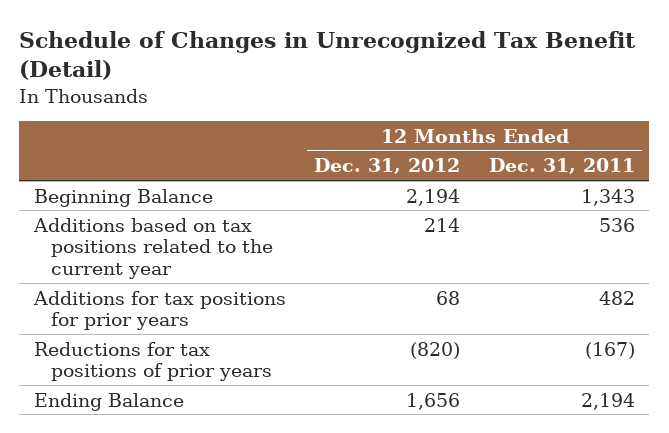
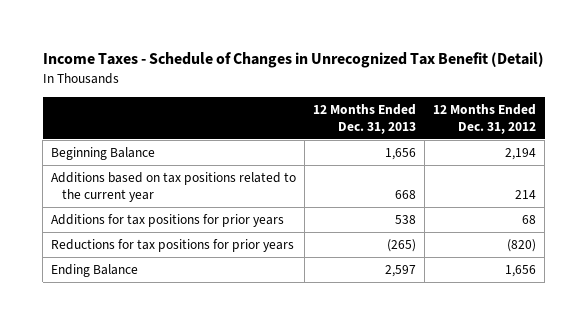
- Schedule of Changes in Unrecognized Tax Benefit (Detail)
+ Income Taxes - Schedule of Changes in Unrecognized Tax Benefit (Detail)
- | 12 Months Ended Dec. 31, 2012 | 12 Months Ended Dec. 31, 2011
+ | 12 Months Ended Dec. 31, 2013 | 12 Months Ended Dec. 31, 2012
- Reductions for tax positions of prior years | (820) | (167)
+ Reductions for tax positions for prior years | (265) | (820)

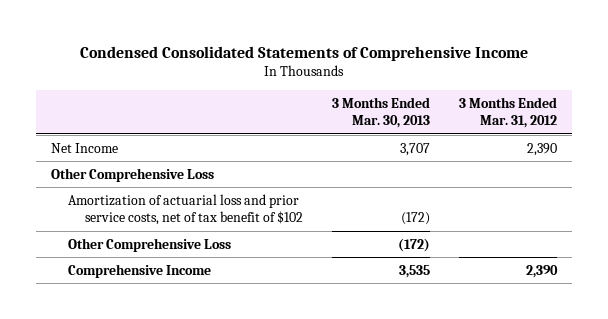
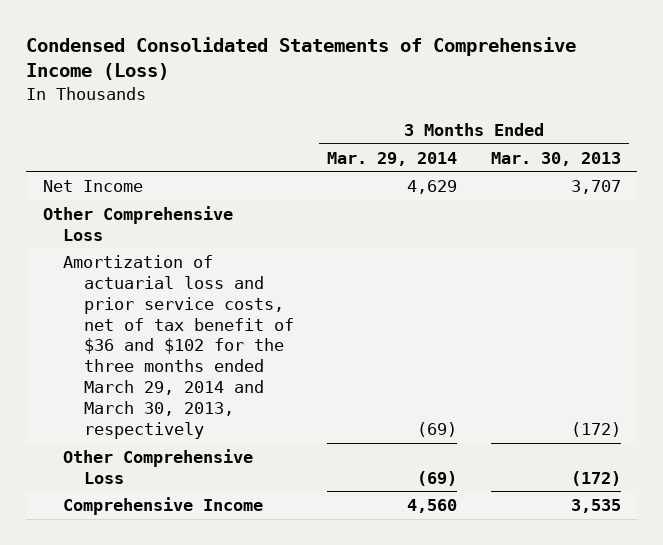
- Condensed Consolidated Statements of Comprehensive Income
+ Condensed Consolidated Statements of Comprehensive Income (Loss)
- | 3 Months Ended Mar. 30, 2013 | 3 Months Ended Mar. 31, 2012
+ | 3 Months Ended Mar. 29, 2014 | 3 Months Ended Mar. 30, 2013
- Amortization of actuarial loss and prior service costs, net of tax benefit of $102 | (172) |
+ Amortization of actuarial loss and prior service costs, net of tax benefit of $36 and $102 for the three months ended March 29, 2014 and March 30, 2013, respectively | (69) | (172)

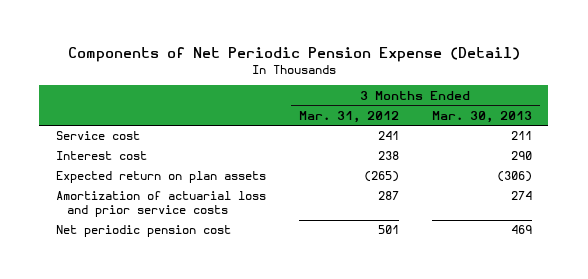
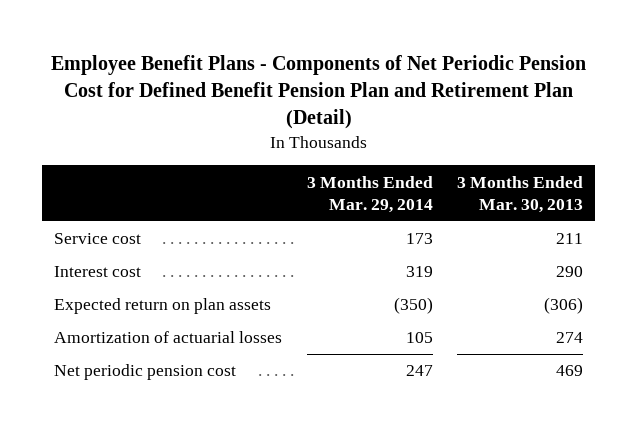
- Components of Net Periodic Pension Expense (Detail)
+ Employee Benefit Plans - Components of Net Periodic Pension Cost for Defined Benefit Pension Plan and Retirement Plan (Detail)
- | 3 Months Ended Mar. 31, 2012 | 3 Months Ended Mar. 30, 2013
+ | 3 Months Ended Mar. 29, 2014 | 3 Months Ended Mar. 30, 2013
- Amortization of actuarial loss and prior service costs | 287 | 274
+ Amortization of actuarial losses | 105 | 274

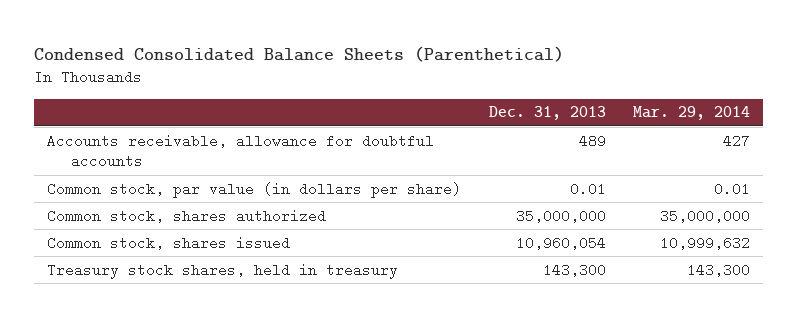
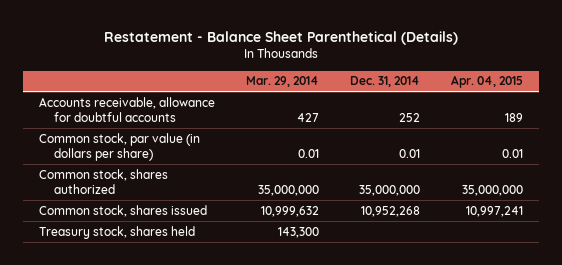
- Condensed Consolidated Balance Sheets (Parenthetical)
+ Restatement - Balance Sheet Parenthetical (Details)
- | Dec. 31, 2013 | Mar. 29, 2014
+ | Mar. 29, 2014 | Dec. 31, 2014 | Apr. 04, 2015
- Treasury stock shares, held in treasury | 143,300 | 143,300
+ Treasury stock, shares held | 143,300 | |

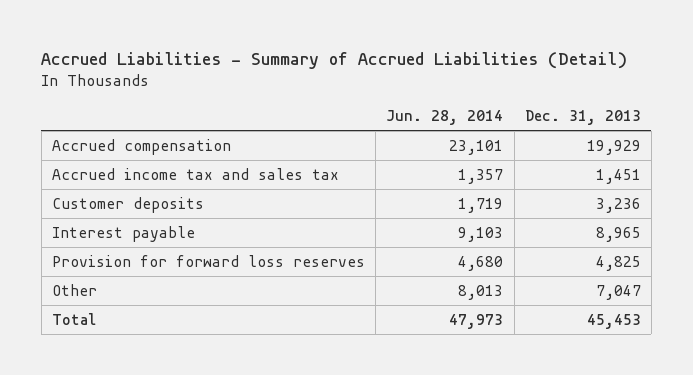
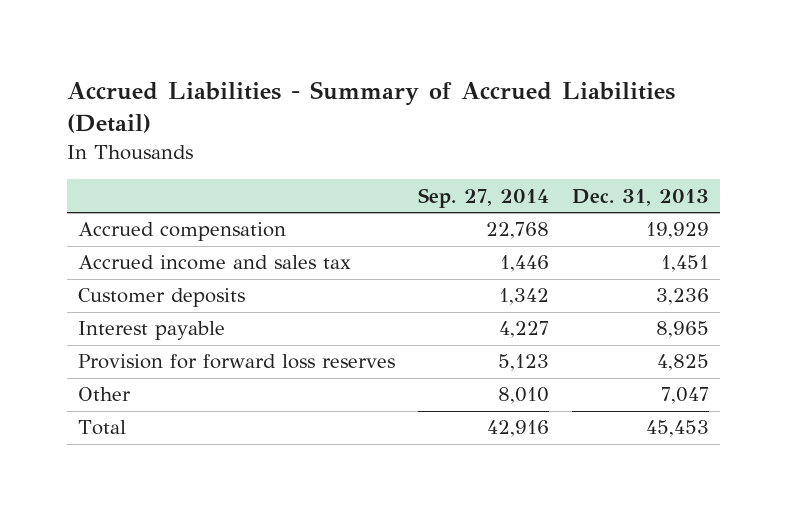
- | Jun. 28, 2014 | Dec. 31, 2013
+ | Sep. 27, 2014 | Dec. 31, 2013
- Accrued income tax and sales tax | 1,357 | 1,451
+ Accrued income and sales tax | 1,446 | 1,451

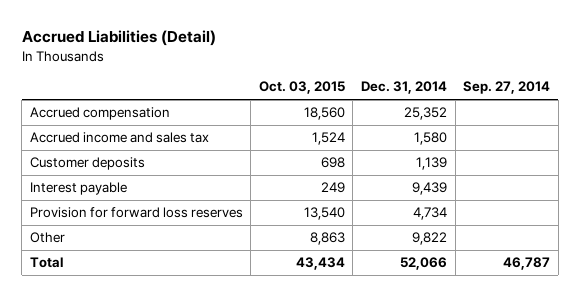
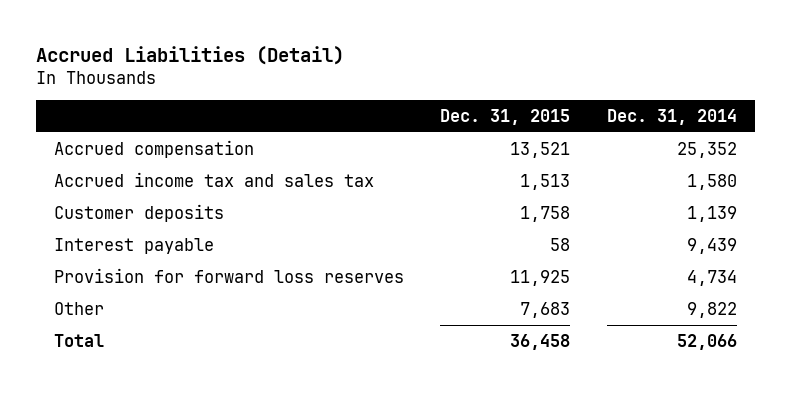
- | Oct. 03, 2015 | Dec. 31, 2014 | Sep. 27, 2014
+ | Dec. 31, 2015 | Dec. 31, 2014
- Accrued income and sales tax | 1,524 | 1,580 |
+ Accrued income tax and sales tax | 1,513 | 1,580

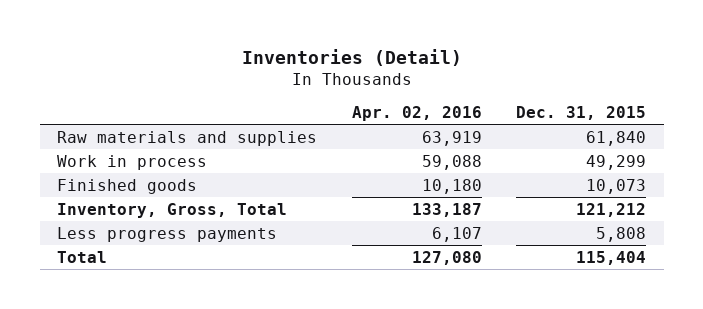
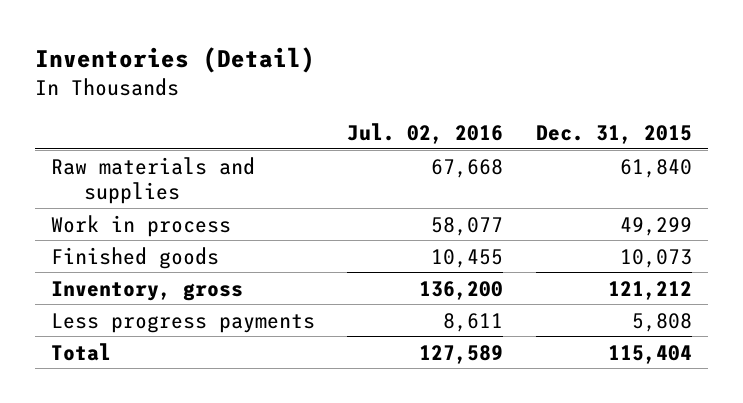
- | Apr. 02, 2016 | Dec. 31, 2015
+ | Jul. 02, 2016 | Dec. 31, 2015
- Inventory, Gross, Total | 133,187 | 121,212
+ Inventory, gross | 136,200 | 121,212

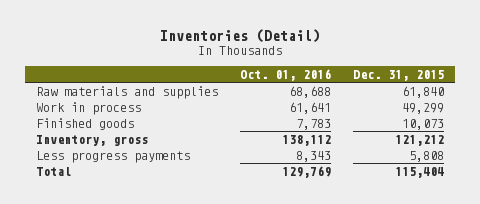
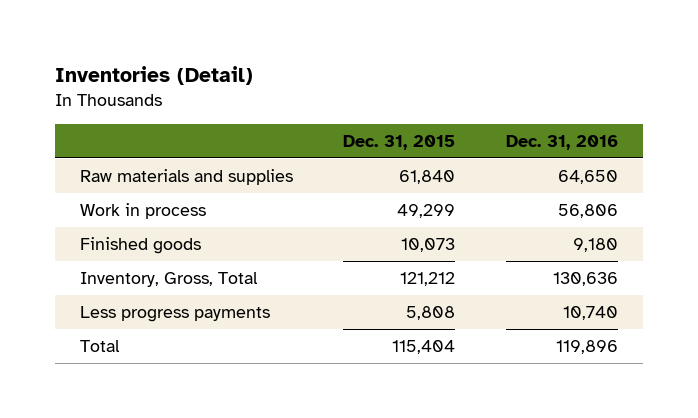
- | Oct. 01, 2016 | Dec. 31, 2015
+ | Dec. 31, 2015 | Dec. 31, 2016
- Inventory, gross | 138,112 | 121,212
+ Inventory, Gross, Total | 121,212 | 130,636

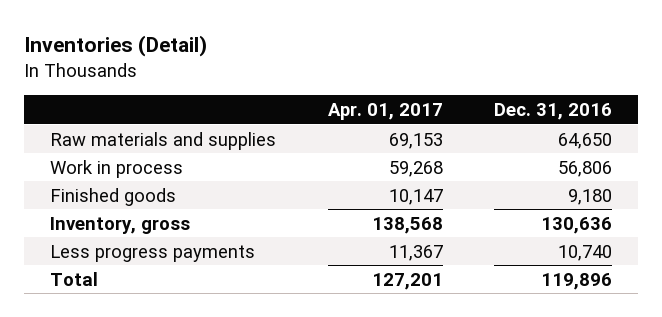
- | Dec. 31, 2015 | Dec. 31, 2016
+ | Apr. 01, 2017 | Dec. 31, 2016
- Inventory, Gross, Total | 121,212 | 130,636
+ Inventory, gross | 138,568 | 130,636

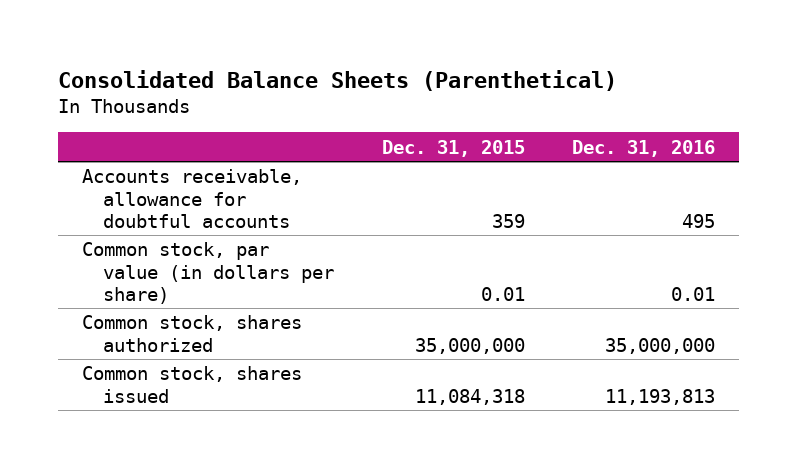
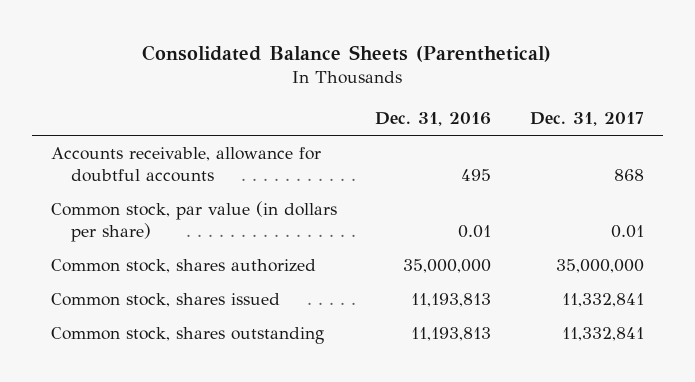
- | Dec. 31, 2015 | Dec. 31, 2016
+ | Dec. 31, 2016 | Dec. 31, 2017
+ Common stock, shares outstanding | 11,193,813 | 11,332,841

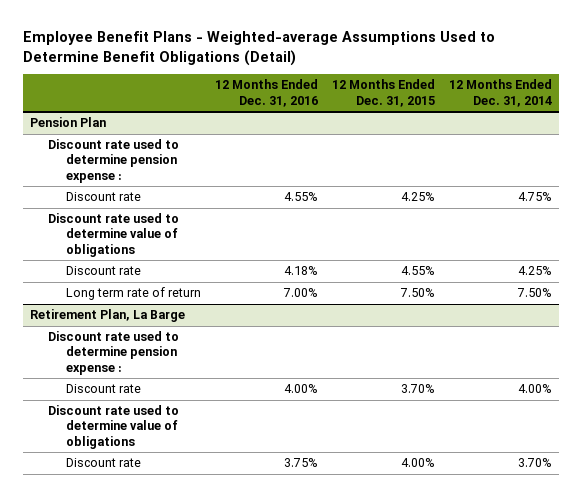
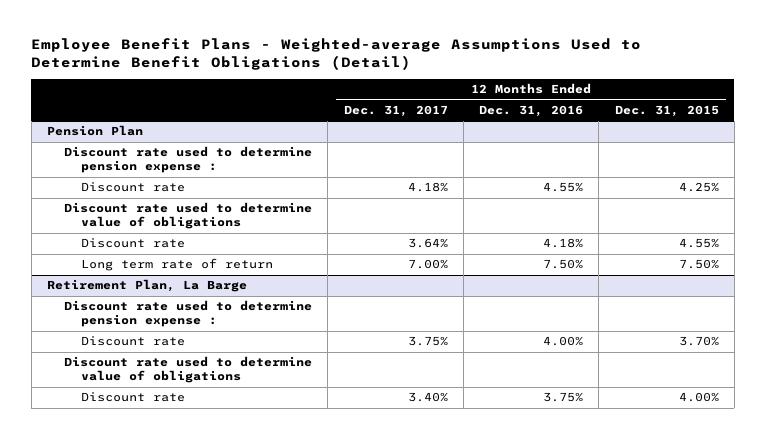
- | 12 Months Ended Dec. 31, 2016 | 12 Months Ended Dec. 31, 2015 | 12 Months Ended Dec. 31, 2014
+ | 12 Months Ended Dec. 31, 2017 | 12 Months Ended Dec. 31, 2016 | 12 Months Ended Dec. 31, 2015
@ Pension Plan
- Long term rate of return | 7.00% | 7.50% | 7.50%
+ Long term rate of return | 7.00% | 7.50% | 7.50%

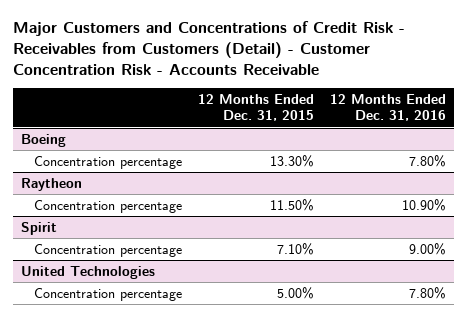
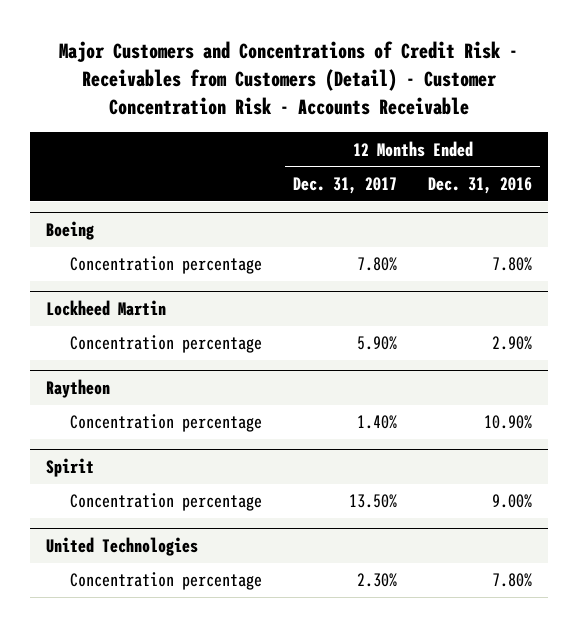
- | 12 Months Ended Dec. 31, 2015 | 12 Months Ended Dec. 31, 2016
+ | 12 Months Ended Dec. 31, 2017 | 12 Months Ended Dec. 31, 2016
+ Lockheed Martin
+ Concentration percentage | 5.90% | 2.90%

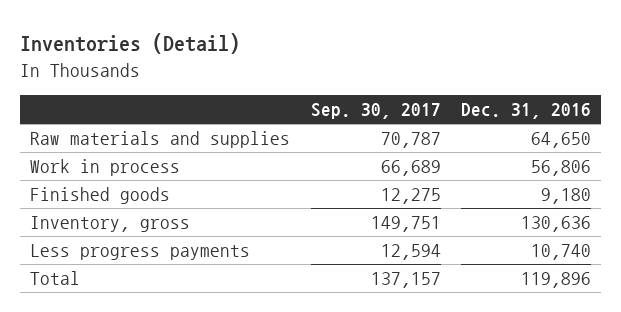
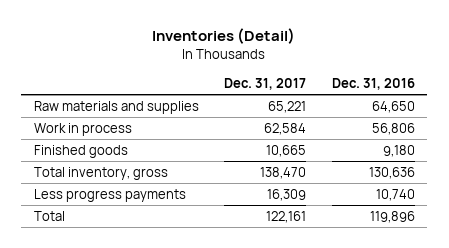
- | Sep. 30, 2017 | Dec. 31, 2016
+ | Dec. 31, 2017 | Dec. 31, 2016
- Inventory, gross | 149,751 | 130,636
+ Total inventory, gross | 138,470 | 130,636

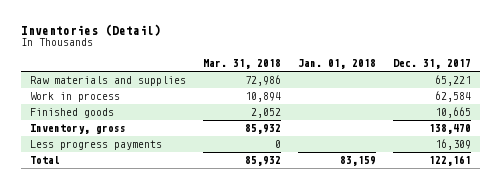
- | Dec. 31, 2017 | Dec. 31, 2016
+ | Mar. 31, 2018 | Jan. 01, 2018 | Dec. 31, 2017
- Total inventory, gross | 138,470 | 130,636
+ Inventory, gross | 85,932 | | 138,470

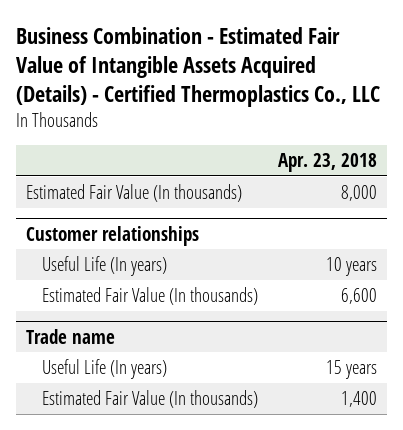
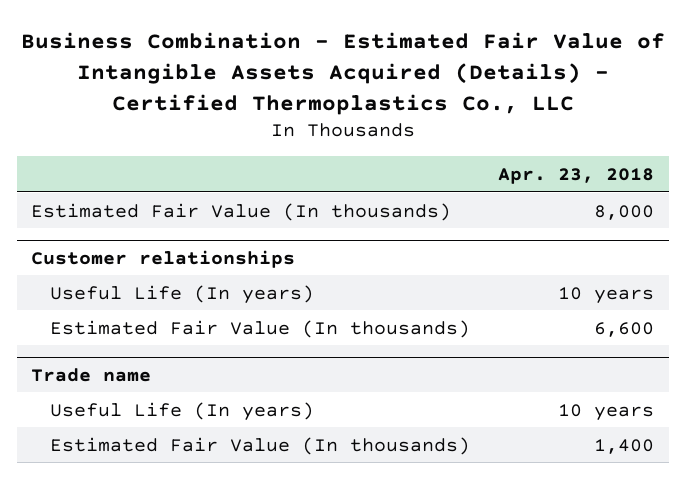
@ Trade name
- Useful Life (In years) | 15 years
+ Useful Life (In years) | 10 years

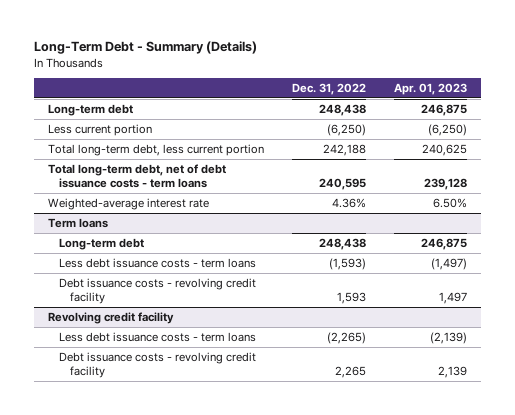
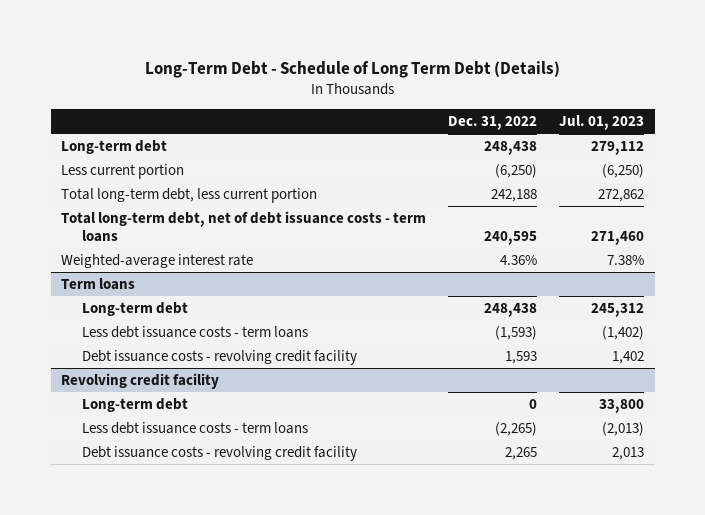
- Long-Term Debt - Summary (Details)
+ Long-Term Debt - Schedule of Long Term Debt (Details)
- | Dec. 31, 2022 | Apr. 01, 2023
+ | Dec. 31, 2022 | Jul. 01, 2023
@ Revolving credit facility
+ Long-term debt | 0 | 33,800

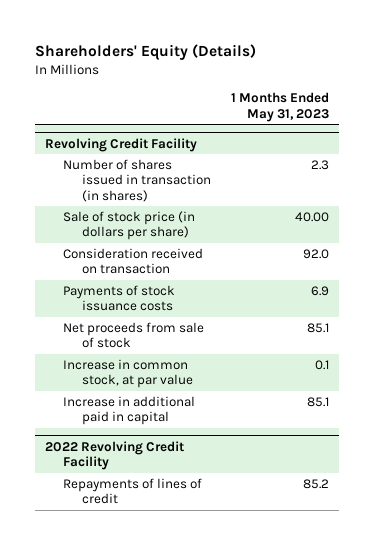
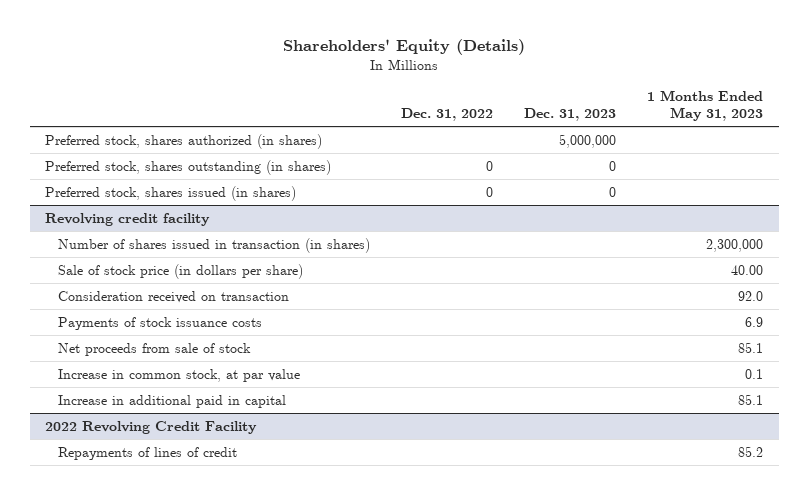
- | 1 Months Ended May 31, 2023
+ | Dec. 31, 2022 | Dec. 31, 2023 | 1 Months Ended May 31, 2023
- Revolving Credit Facility
- Number of shares issued in transaction (in shares) | 2.3
+ Preferred stock, shares authorized (in shares) | | 5,000,000 |
+ Preferred stock, shares outstanding (in shares) | 0 | 0 |
+ Preferred stock, shares issued (in shares) | 0 | 0 |
+ Revolving credit facility
+ Number of shares issued in transaction (in shares) | | | 2,300,000

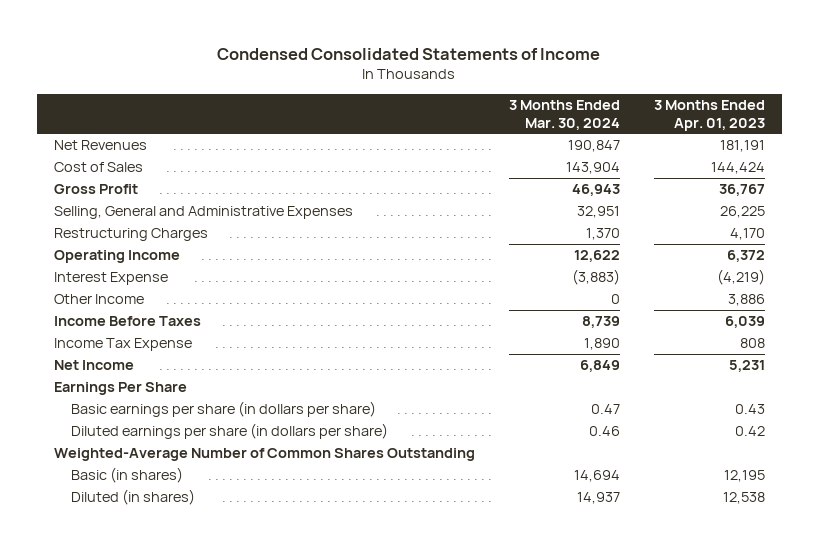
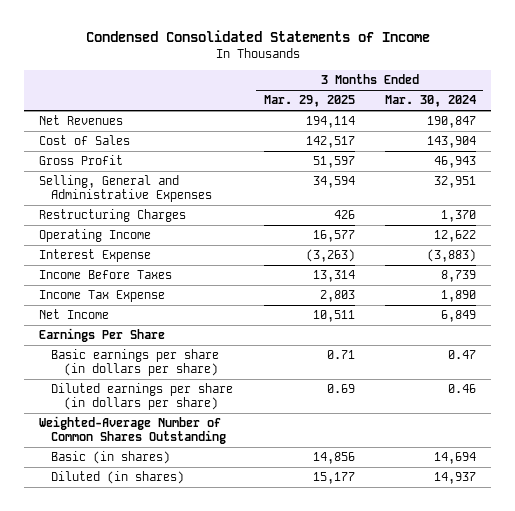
- | 3 Months Ended Mar. 30, 2024 | 3 Months Ended Apr. 01, 2023
+ | 3 Months Ended Mar. 29, 2025 | 3 Months Ended Mar. 30, 2024
- Other Income | 0 | 3,886

